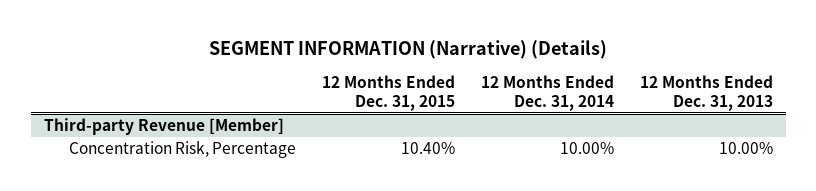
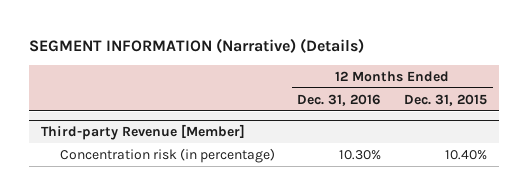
- | 12 Months Ended Dec. 31, 2015 | 12 Months Ended Dec. 31, 2014 | 12 Months Ended Dec. 31, 2013
+ | 12 Months Ended Dec. 31, 2016 | 12 Months Ended Dec. 31, 2015
@ Third-party Revenue [Member]
- Concentration Risk, Percentage | 10.40% | 10.00% | 10.00%
+ Concentration risk (in percentage) | 10.30% | 10.40%

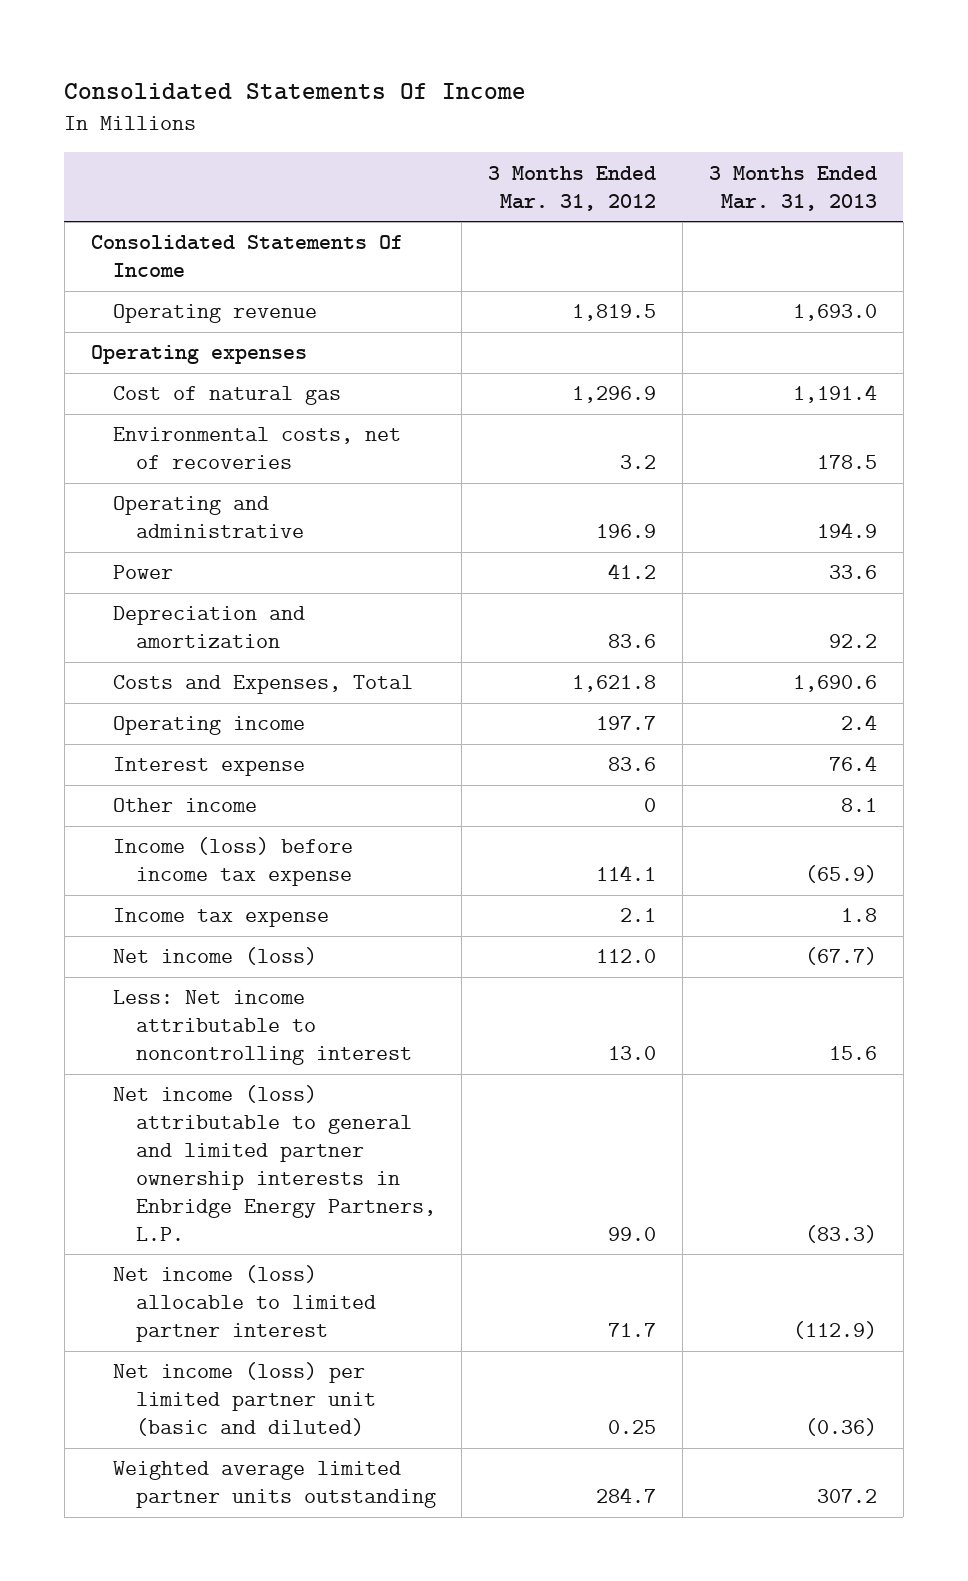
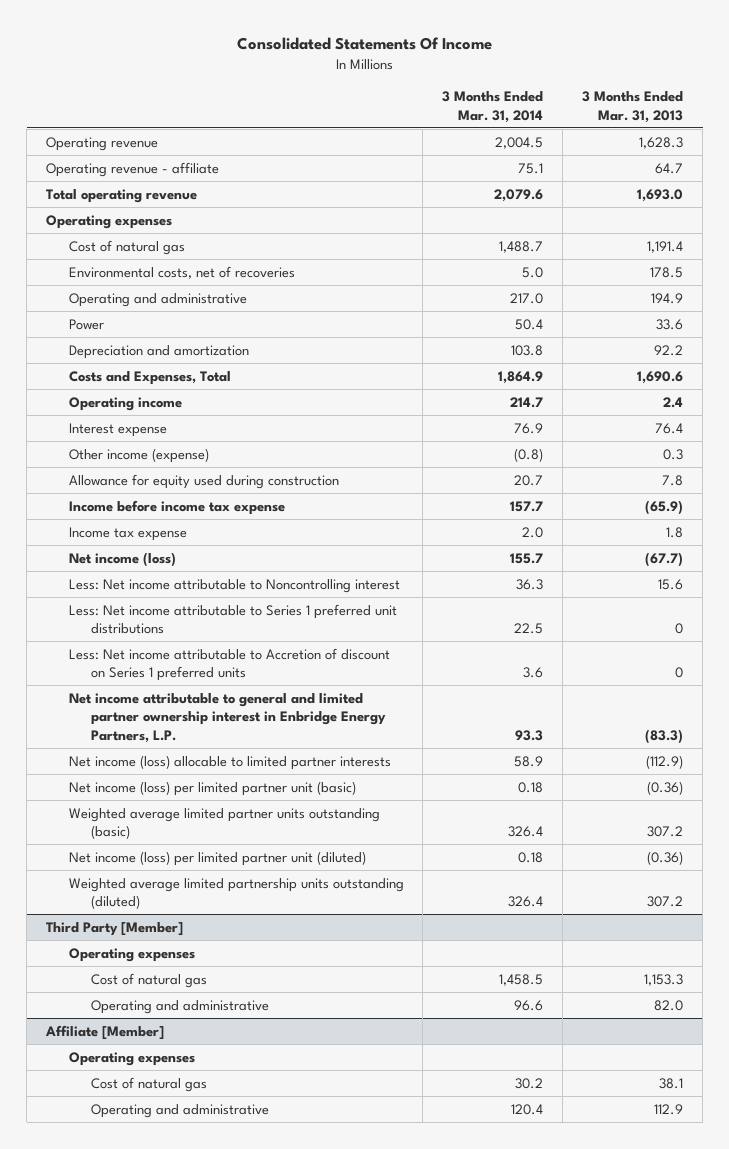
- | 3 Months Ended Mar. 31, 2012 | 3 Months Ended Mar. 31, 2013
+ | 3 Months Ended Mar. 31, 2014 | 3 Months Ended Mar. 31, 2013
- Consolidated Statements Of Income
- Operating revenue | 1,819.5 | 1,693.0
+ Operating revenue | 2,004.5 | 1,628.3
+ Operating revenue - affiliate | 75.1 | 64.7
+ Total operating revenue | 2,079.6 | 1,693.0
- Other income | 0 | 8.1
- Income (loss) before income tax expense | 114.1 | (65.9)
+ Other income (expense) | (0.8) | 0.3
+ Allowance for equity used during construction | 20.7 | 7.8
+ Income before income tax expense | 157.7 | (65.9)
- Less: Net income attributable to noncontrolling interest | 13.0 | 15.6
- Net income (loss) attributable to general and limited partner ownership interests in Enbridge Energy Partners, L.P. | 99.0 | (83.3)
- Net income (loss) allocable to limited partner interest | 71.7 | (112.9)
- Net income (loss) per limited partner unit (basic and diluted) | 0.25 | (0.36)
- Weighted average limited partner units outstanding | 284.7 | 307.2
+ Less: Net income attributable to Noncontrolling interest | 36.3 | 15.6
+ Less: Net income attributable to Series 1 preferred unit distributions | 22.5 | 0
+ Less: Net income attributable to Accretion of discount on Series 1 preferred units | 3.6 | 0
+ Net income attributable to general and limited partner ownership interest in Enbridge Energy Partners, L.P. | 93.3 | (83.3)
+ Net income (loss) allocable to limited partner interests | 58.9 | (112.9)
+ Net income (loss) per limited partner unit (basic) | 0.18 | (0.36)
+ Weighted average limited partner units outstanding (basic) | 326.4 | 307.2
+ Net income (loss) per limited partner unit (diluted) | 0.18 | (0.36)
+ Weighted average limited partnership units outstanding (diluted) | 326.4 | 307.2
+ Third Party [Member]
+ Operating expenses
+ Cost of natural gas | 1,458.5 | 1,153.3
+ Operating and administrative | 96.6 | 82.0
+ Affiliate [Member]
+ Operating expenses
+ Cost of natural gas | 30.2 | 38.1
+ Operating and administrative | 120.4 | 112.9

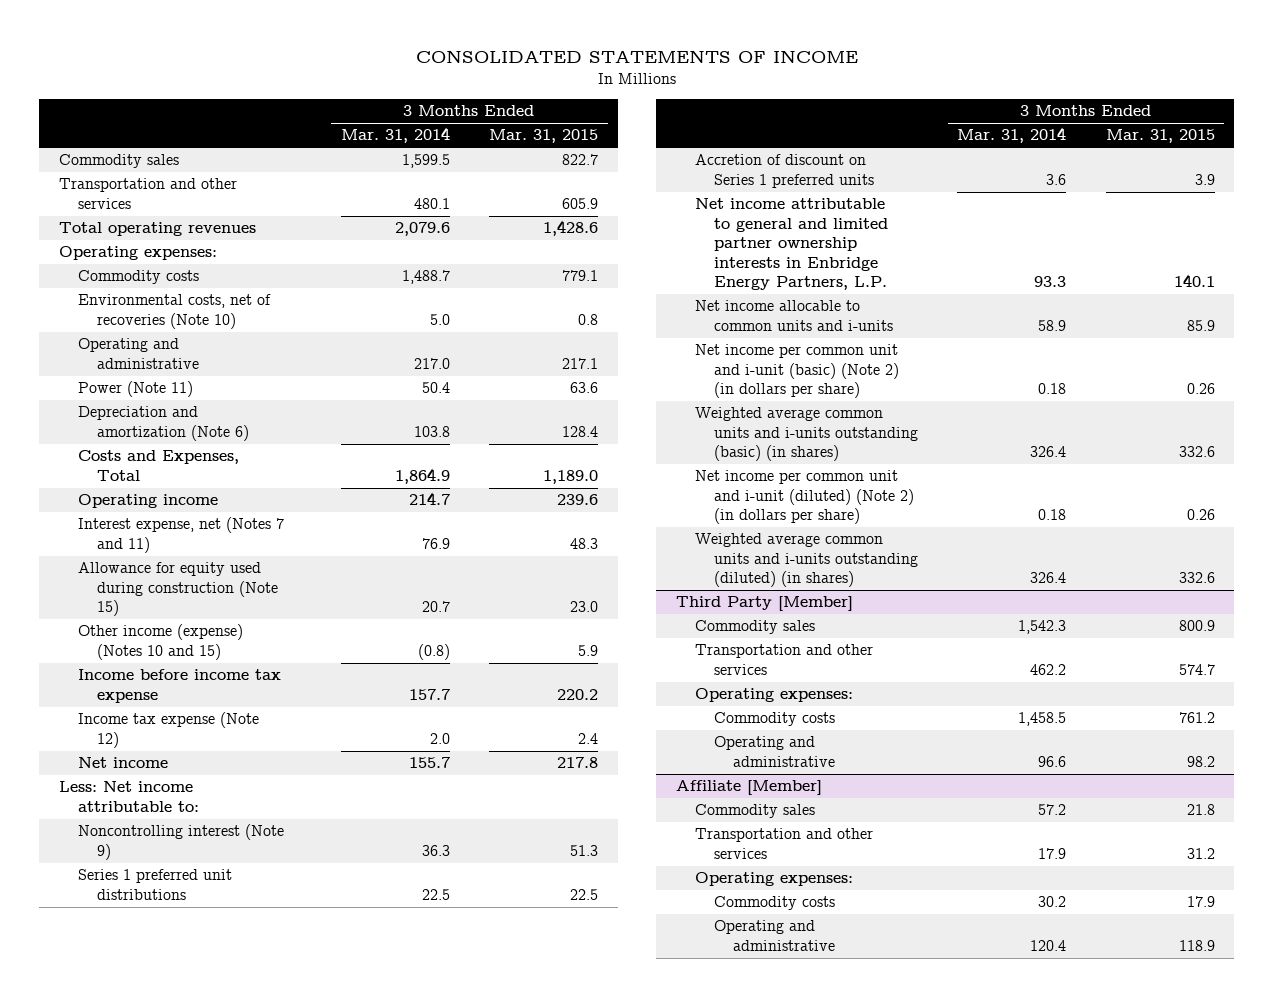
- Consolidated Statements Of Income
+ CONSOLIDATED STATEMENTS OF INCOME
- | 3 Months Ended Mar. 31, 2014 | 3 Months Ended Mar. 31, 2013
+ | 3 Months Ended Mar. 31, 2014 | 3 Months Ended Mar. 31, 2015
- Operating revenue | 2,004.5 | 1,628.3
- Operating revenue - affiliate | 75.1 | 64.7
- Total operating revenue | 2,079.6 | 1,693.0
- Operating expenses
- Cost of natural gas | 1,488.7 | 1,191.4
- Environmental costs, net of recoveries | 5.0 | 178.5
+ Commodity sales | 1,599.5 | 822.7
+ Transportation and other services | 480.1 | 605.9
+ Total operating revenues | 2,079.6 | 1,428.6
+ Operating expenses:
+ Commodity costs | 1,488.7 | 779.1
+ Environmental costs, net of recoveries (Note 10) | 5.0 | 0.8
- Power | 50.4 | 33.6
- Depreciation and amortization | 103.8 | 92.2
+ Power (Note 11) | 50.4 | 63.6
+ Depreciation and amortization (Note 6) | 103.8 | 128.4
- Interest expense | 76.9 | 76.4
- Other income (expense) | (0.8) | 0.3
- Allowance for equity used during construction | 20.7 | 7.8
+ Interest expense, net (Notes 7 and 11) | 76.9 | 48.3
+ Allowance for equity used during construction (Note 15) | 20.7 | 23.0
+ Other income (expense) (Notes 10 and 15) | (0.8) | 5.9
- Income tax expense | 2.0 | 1.8
- Net income (loss) | 155.7 | (67.7)
- Less: Net income attributable to Noncontrolling interest | 36.3 | 15.6
- Less: Net income attributable to Series 1 preferred unit distributions | 22.5 | 0
- Less: Net income attributable to Accretion of discount on Series 1 preferred units | 3.6 | 0
- Net income attributable to general and limited partner ownership interest in Enbridge Energy Partners, L.P. | 93.3 | (83.3)
- Net income (loss) allocable to limited partner interests | 58.9 | (112.9)
- Net income (loss) per limited partner unit (basic) | 0.18 | (0.36)
- Weighted average limited partner units outstanding (basic) | 326.4 | 307.2
- Net income (loss) per limited partner unit (diluted) | 0.18 | (0.36)
- Weighted average limited partnership units outstanding (diluted) | 326.4 | 307.2
+ Income tax expense (Note 12) | 2.0 | 2.4
+ Net income | 155.7 | 217.8
+ Less: Net income attributable to:
+ Noncontrolling interest (Note 9) | 36.3 | 51.3
+ Series 1 preferred unit distributions | 22.5 | 22.5
+ Accretion of discount on Series 1 preferred units | 3.6 | 3.9
+ Net income attributable to general and limited partner ownership interests in Enbridge Energy Partners, L.P. | 93.3 | 140.1
+ Net income allocable to common units and i-units | 58.9 | 85.9
+ Net income per common unit and i-unit (basic) (Note 2) (in dollars per share) | 0.18 | 0.26
+ Weighted average common units and i-units outstanding (basic) (in shares) | 326.4 | 332.6
+ Net income per common unit and i-unit (diluted) (Note 2) (in dollars per share) | 0.18 | 0.26
+ Weighted average common units and i-units outstanding (diluted) (in shares) | 326.4 | 332.6
@ Third Party [Member]
- Operating expenses
- Cost of natural gas | 1,458.5 | 1,153.3
+ Commodity sales | 1,542.3 | 800.9
+ Transportation and other services | 462.2 | 574.7
+ Operating expenses:
+ Commodity costs | 1,458.5 | 761.2
@ Affiliate [Member]
- Operating expenses
- Cost of natural gas | 30.2 | 38.1
+ Commodity sales | 57.2 | 21.8
+ Transportation and other services | 17.9 | 31.2
+ Operating expenses:
+ Commodity costs | 30.2 | 17.9

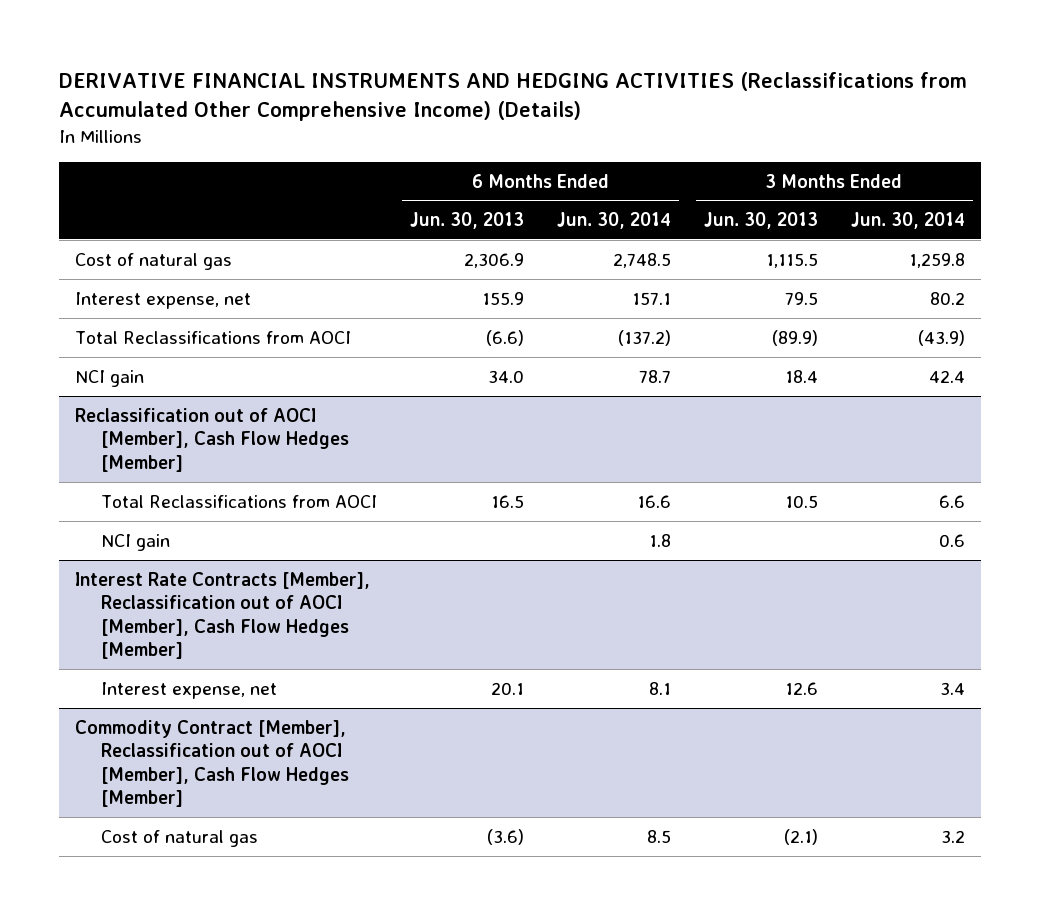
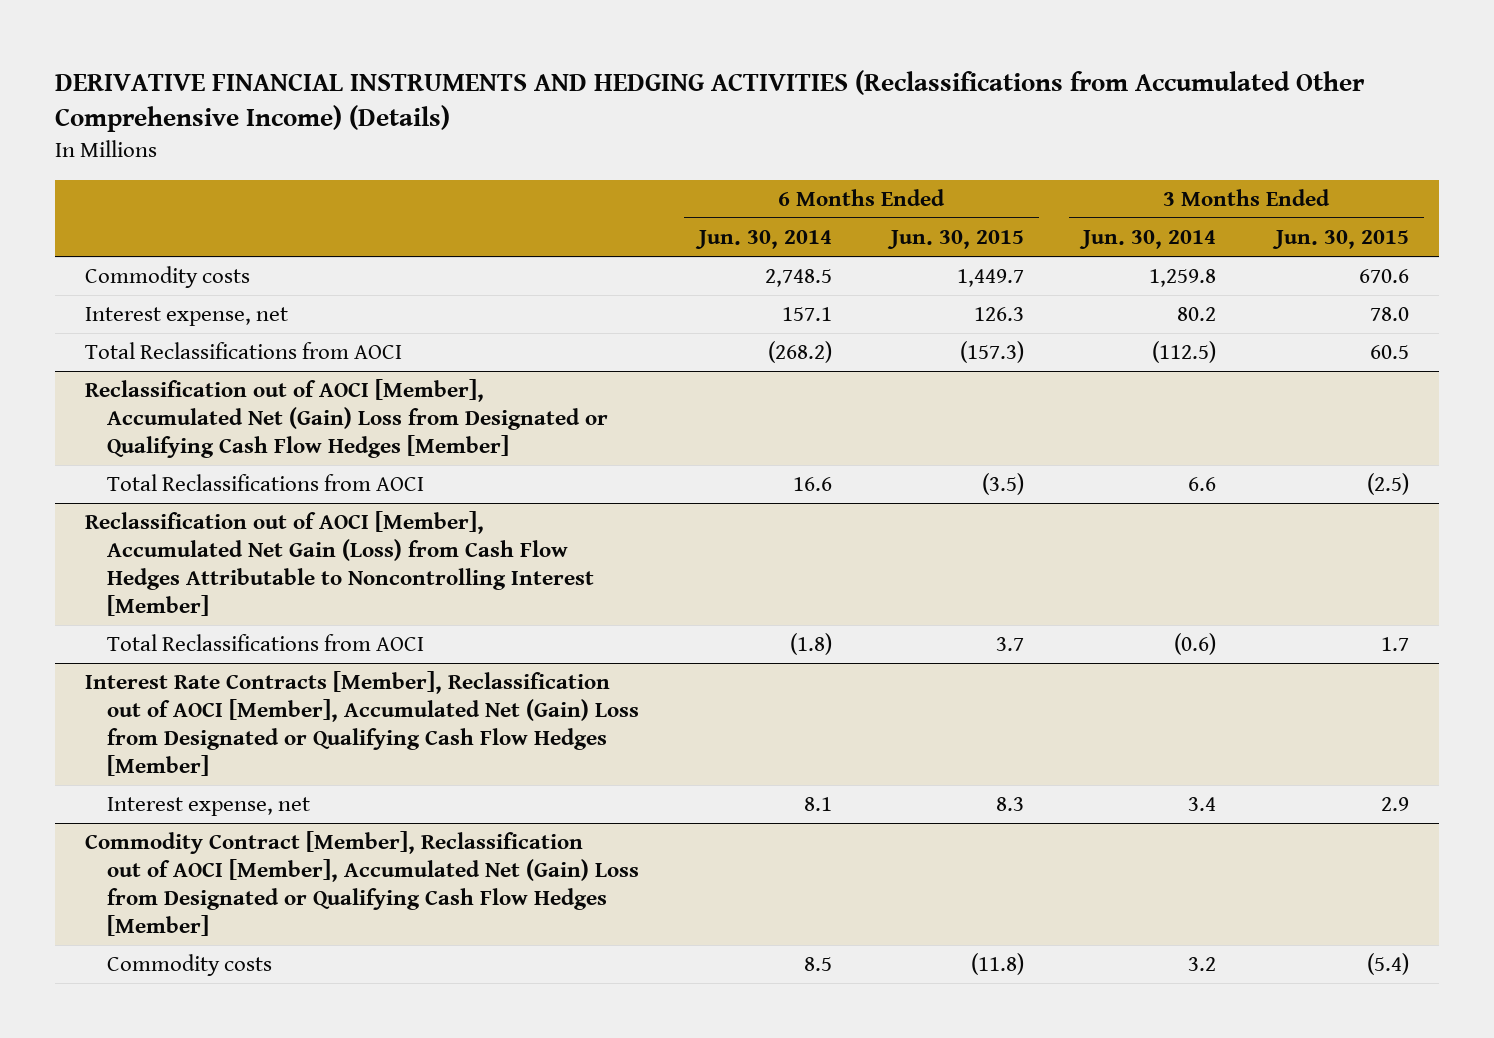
- | 6 Months Ended Jun. 30, 2013 | 6 Months Ended Jun. 30, 2014 | 3 Months Ended Jun. 30, 2013 | 3 Months Ended Jun. 30, 2014
+ | 6 Months Ended Jun. 30, 2014 | 6 Months Ended Jun. 30, 2015 | 3 Months Ended Jun. 30, 2014 | 3 Months Ended Jun. 30, 2015
- Cost of natural gas | 2,306.9 | 2,748.5 | 1,115.5 | 1,259.8
+ Commodity costs | 2,748.5 | 1,449.7 | 1,259.8 | 670.6
- Total Reclassifications from AOCI | (6.6) | (137.2) | (89.9) | (43.9)
- NCI gain | 34.0 | 78.7 | 18.4 | 42.4
- Reclassification out of AOCI [Member], Cash Flow Hedges [Member]
+ Total Reclassifications from AOCI | (268.2) | (157.3) | (112.5) | 60.5
+ Reclassification out of AOCI [Member], Accumulated Net (Gain) Loss from Designated or Qualifying Cash Flow Hedges [Member]
- NCI gain | | 1.8 | | 0.6
- Interest Rate Contracts [Member], Reclassification out of AOCI [Member], Cash Flow Hedges [Member]
+ Reclassification out of AOCI [Member], Accumulated Net Gain (Loss) from Cash Flow Hedges Attributable to Noncontrolling Interest [Member]
+ Total Reclassifications from AOCI | (1.8) | 3.7 | (0.6) | 1.7
+ Interest Rate Contracts [Member], Reclassification out of AOCI [Member], Accumulated Net (Gain) Loss from Designated or Qualifying Cash Flow Hedges [Member]
- Commodity Contract [Member], Reclassification out of AOCI [Member], Cash Flow Hedges [Member]
- Cost of natural gas | (3.6) | 8.5 | (2.1) | 3.2
+ Commodity Contract [Member], Reclassification out of AOCI [Member], Accumulated Net (Gain) Loss from Designated or Qualifying Cash Flow Hedges [Member]
+ Commodity costs | 8.5 | (11.8) | 3.2 | (5.4)

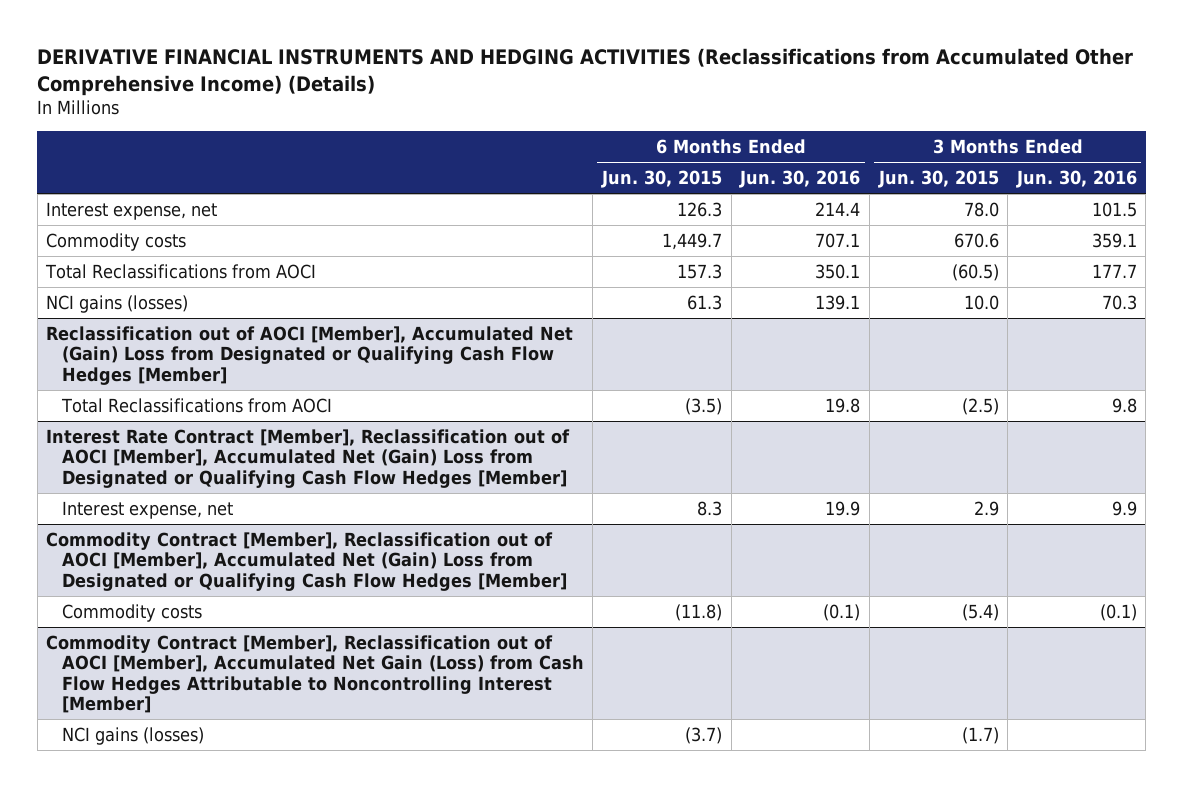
- | 6 Months Ended Jun. 30, 2014 | 6 Months Ended Jun. 30, 2015 | 3 Months Ended Jun. 30, 2014 | 3 Months Ended Jun. 30, 2015
+ | 6 Months Ended Jun. 30, 2015 | 6 Months Ended Jun. 30, 2016 | 3 Months Ended Jun. 30, 2015 | 3 Months Ended Jun. 30, 2016
- Total Reclassifications from AOCI | (268.2) | (157.3) | (112.5) | 60.5
moved down: Commodity costs | 1,449.7 | 707.1 | 670.6 | 359.1
+ Total Reclassifications from AOCI | 157.3 | 350.1 | (60.5) | 177.7
+ NCI gains (losses) | 61.3 | 139.1 | 10.0 | 70.3
- Reclassification out of AOCI [Member], Accumulated Net Gain (Loss) from Cash Flow Hedges Attributable to Noncontrolling Interest [Member]
- Total Reclassifications from AOCI | (1.8) | 3.7 | (0.6) | 1.7
- Interest Rate Contracts [Member], Reclassification out of AOCI [Member], Accumulated Net (Gain) Loss from Designated or Qualifying Cash Flow Hedges [Member]
+ Interest Rate Contract [Member], Reclassification out of AOCI [Member], Accumulated Net (Gain) Loss from Designated or Qualifying Cash Flow Hedges [Member]
+ Commodity Contract [Member], Reclassification out of AOCI [Member], Accumulated Net Gain (Loss) from Cash Flow Hedges Attributable to Noncontrolling Interest [Member]
+ NCI gains (losses) | (3.7) | | (1.7) |

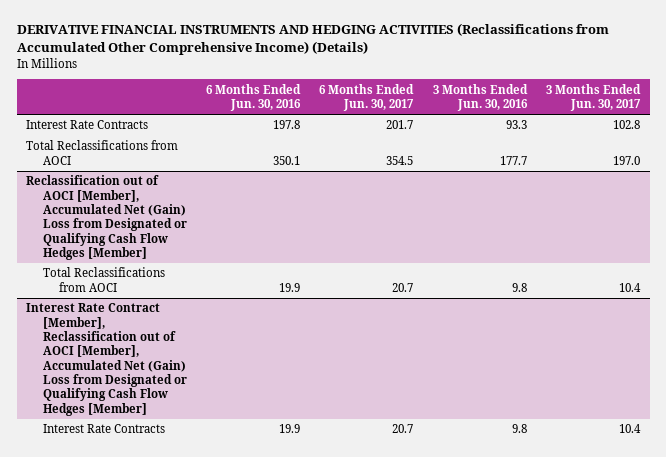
- | 6 Months Ended Jun. 30, 2015 | 6 Months Ended Jun. 30, 2016 | 3 Months Ended Jun. 30, 2015 | 3 Months Ended Jun. 30, 2016
+ | 6 Months Ended Jun. 30, 2016 | 6 Months Ended Jun. 30, 2017 | 3 Months Ended Jun. 30, 2016 | 3 Months Ended Jun. 30, 2017
- Interest expense, net | 126.3 | 214.4 | 78.0 | 101.5
- Commodity costs | 1,449.7 | 707.1 | 670.6 | 359.1
+ Interest Rate Contracts | 197.8 | 201.7 | 93.3 | 102.8
- NCI gains (losses) | 61.3 | 139.1 | 10.0 | 70.3
@ Reclassification out of AOCI [Member], Accumulated Net (Gain) Loss from Designated or Qualifying Cash Flow Hedges [Member]
- Total Reclassifications from AOCI | (3.5) | 19.8 | (2.5) | 9.8
+ Total Reclassifications from AOCI | 19.9 | 20.7 | 9.8 | 10.4
@ Interest Rate Contract [Member], Reclassification out of AOCI [Member], Accumulated Net (Gain) Loss from Designated or Qualifying Cash Flow Hedges [Member]
- Interest expense, net | 8.3 | 19.9 | 2.9 | 9.9
- Commodity Contract [Member], Reclassification out of AOCI [Member], Accumulated Net (Gain) Loss from Designated or Qualifying Cash Flow Hedges [Member]
- Commodity costs | (11.8) | (0.1) | (5.4) | (0.1)
- Commodity Contract [Member], Reclassification out of AOCI [Member], Accumulated Net Gain (Loss) from Cash Flow Hedges Attributable to Noncontrolling Interest [Member]
- NCI gains (losses) | (3.7) | | (1.7) |
@ Interest Rate Contract [Member], Reclassification out of AOCI [Member], Accumulated Net (Gain) Loss from Designated or Qualifying Cash Flow Hedges [Member]
+ Interest Rate Contracts | 19.9 | 20.7 | 9.8 | 10.4

